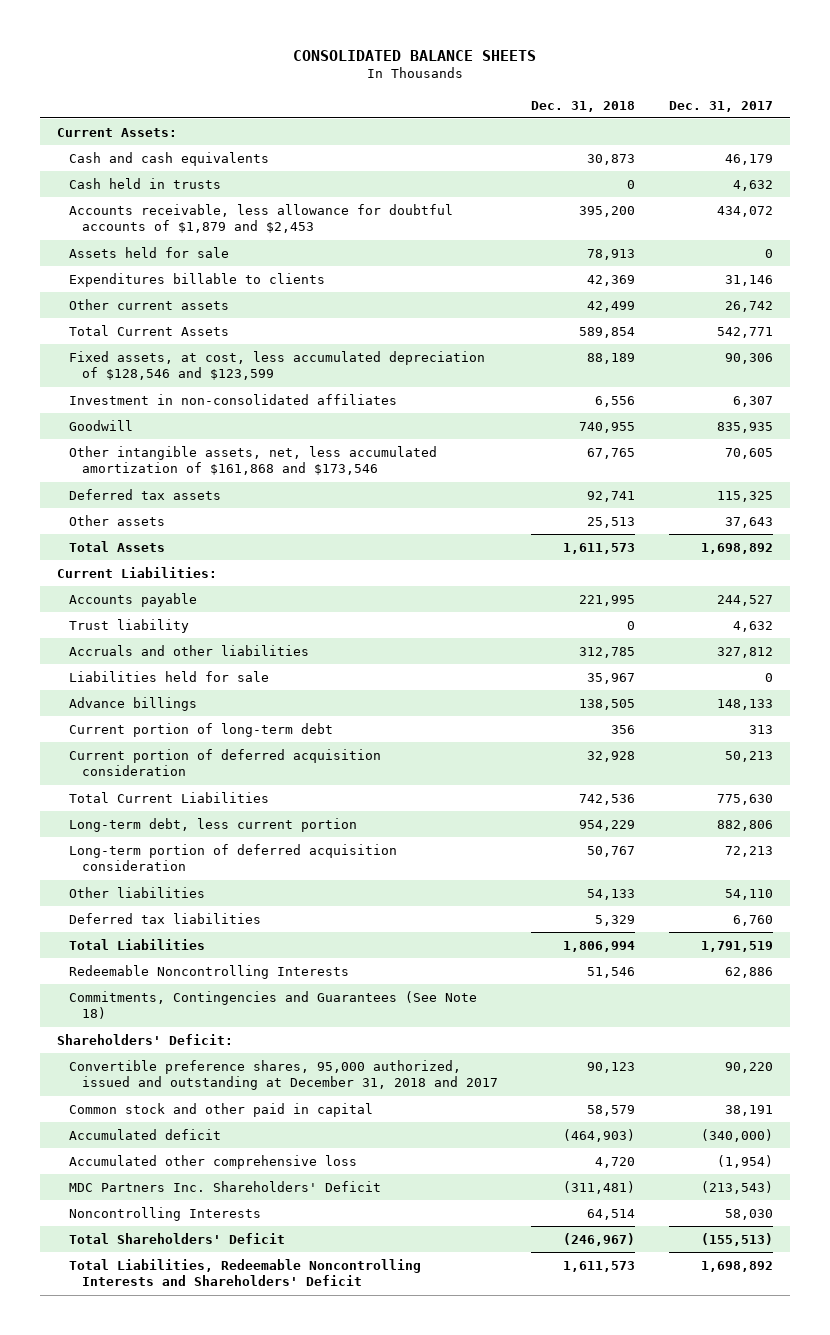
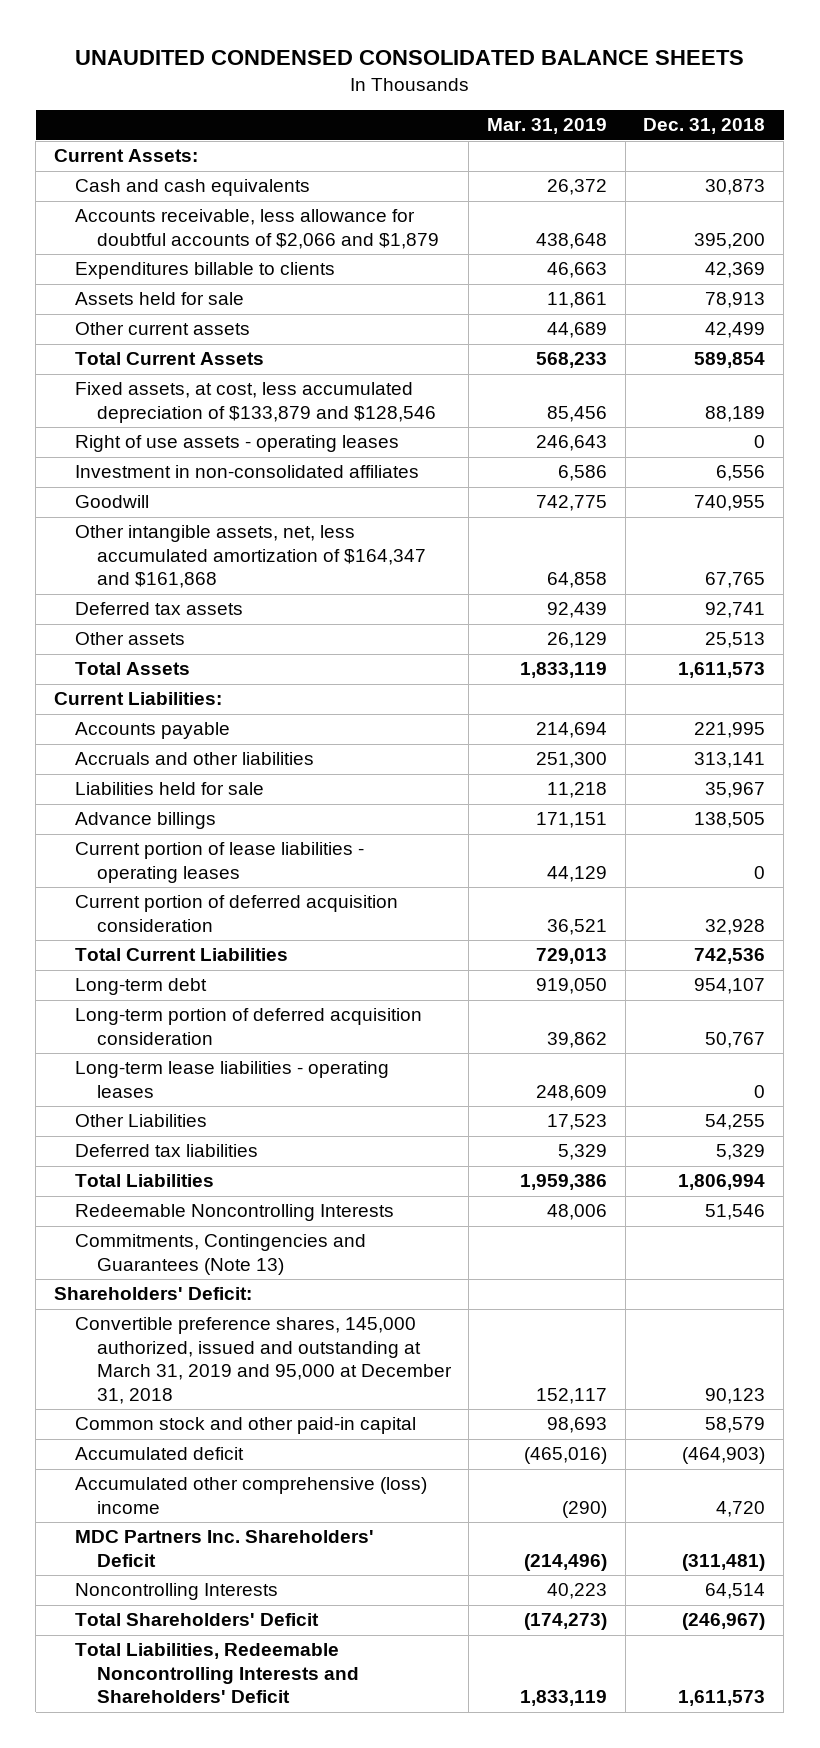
- CONSOLIDATED BALANCE SHEETS
+ UNAUDITED CONDENSED CONSOLIDATED BALANCE SHEETS
- | Dec. 31, 2018 | Dec. 31, 2017
+ | Mar. 31, 2019 | Dec. 31, 2018
- Cash held in trusts | 0 | 4,632
- Accounts receivable, less allowance for doubtful accounts of $1,879 and $2,453 | 395,200 | 434,072
+ Accounts receivable, less allowance for doubtful accounts of $2,066 and $1,879 | 438,648 | 395,200
moved down: Assets held for sale | 11,861 | 78,913
- Fixed assets, at cost, less accumulated depreciation of $128,546 and $123,599 | 88,189 | 90,306
+ Fixed assets, at cost, less accumulated depreciation of $133,879 and $128,546 | 85,456 | 88,189
+ Right of use assets - operating leases | 246,643 | 0
- Other intangible assets, net, less accumulated amortization of $161,868 and $173,546 | 67,765 | 70,605
+ Other intangible assets, net, less accumulated amortization of $164,347 and $161,868 | 64,858 | 67,765
- Trust liability | 0 | 4,632
- Accruals and other liabilities | 312,785 | 327,812
+ Accruals and other liabilities | 251,300 | 313,141
- Current portion of long-term debt | 356 | 313
+ Current portion of lease liabilities - operating leases | 44,129 | 0
- Long-term debt, less current portion | 954,229 | 882,806
+ Long-term debt | 919,050 | 954,107
- Other liabilities | 54,133 | 54,110
+ Long-term lease liabilities - operating leases | 248,609 | 0
+ Other Liabilities | 17,523 | 54,255
- Commitments, Contingencies and Guarantees (See Note 18)
+ Commitments, Contingencies and Guarantees (Note 13)
- Convertible preference shares, 95,000 authorized, issued and outstanding at December 31, 2018 and 2017 | 90,123 | 90,220
- Common stock and other paid in capital | 58,579 | 38,191
+ Convertible preference shares, 145,000 authorized, issued and outstanding at March 31, 2019 and 95,000 at December 31, 2018 | 152,117 | 90,123
+ Common stock and other paid-in capital | 98,693 | 58,579
- Accumulated other comprehensive loss | 4,720 | (1,954)
+ Accumulated other comprehensive (loss) income | (290) | 4,720

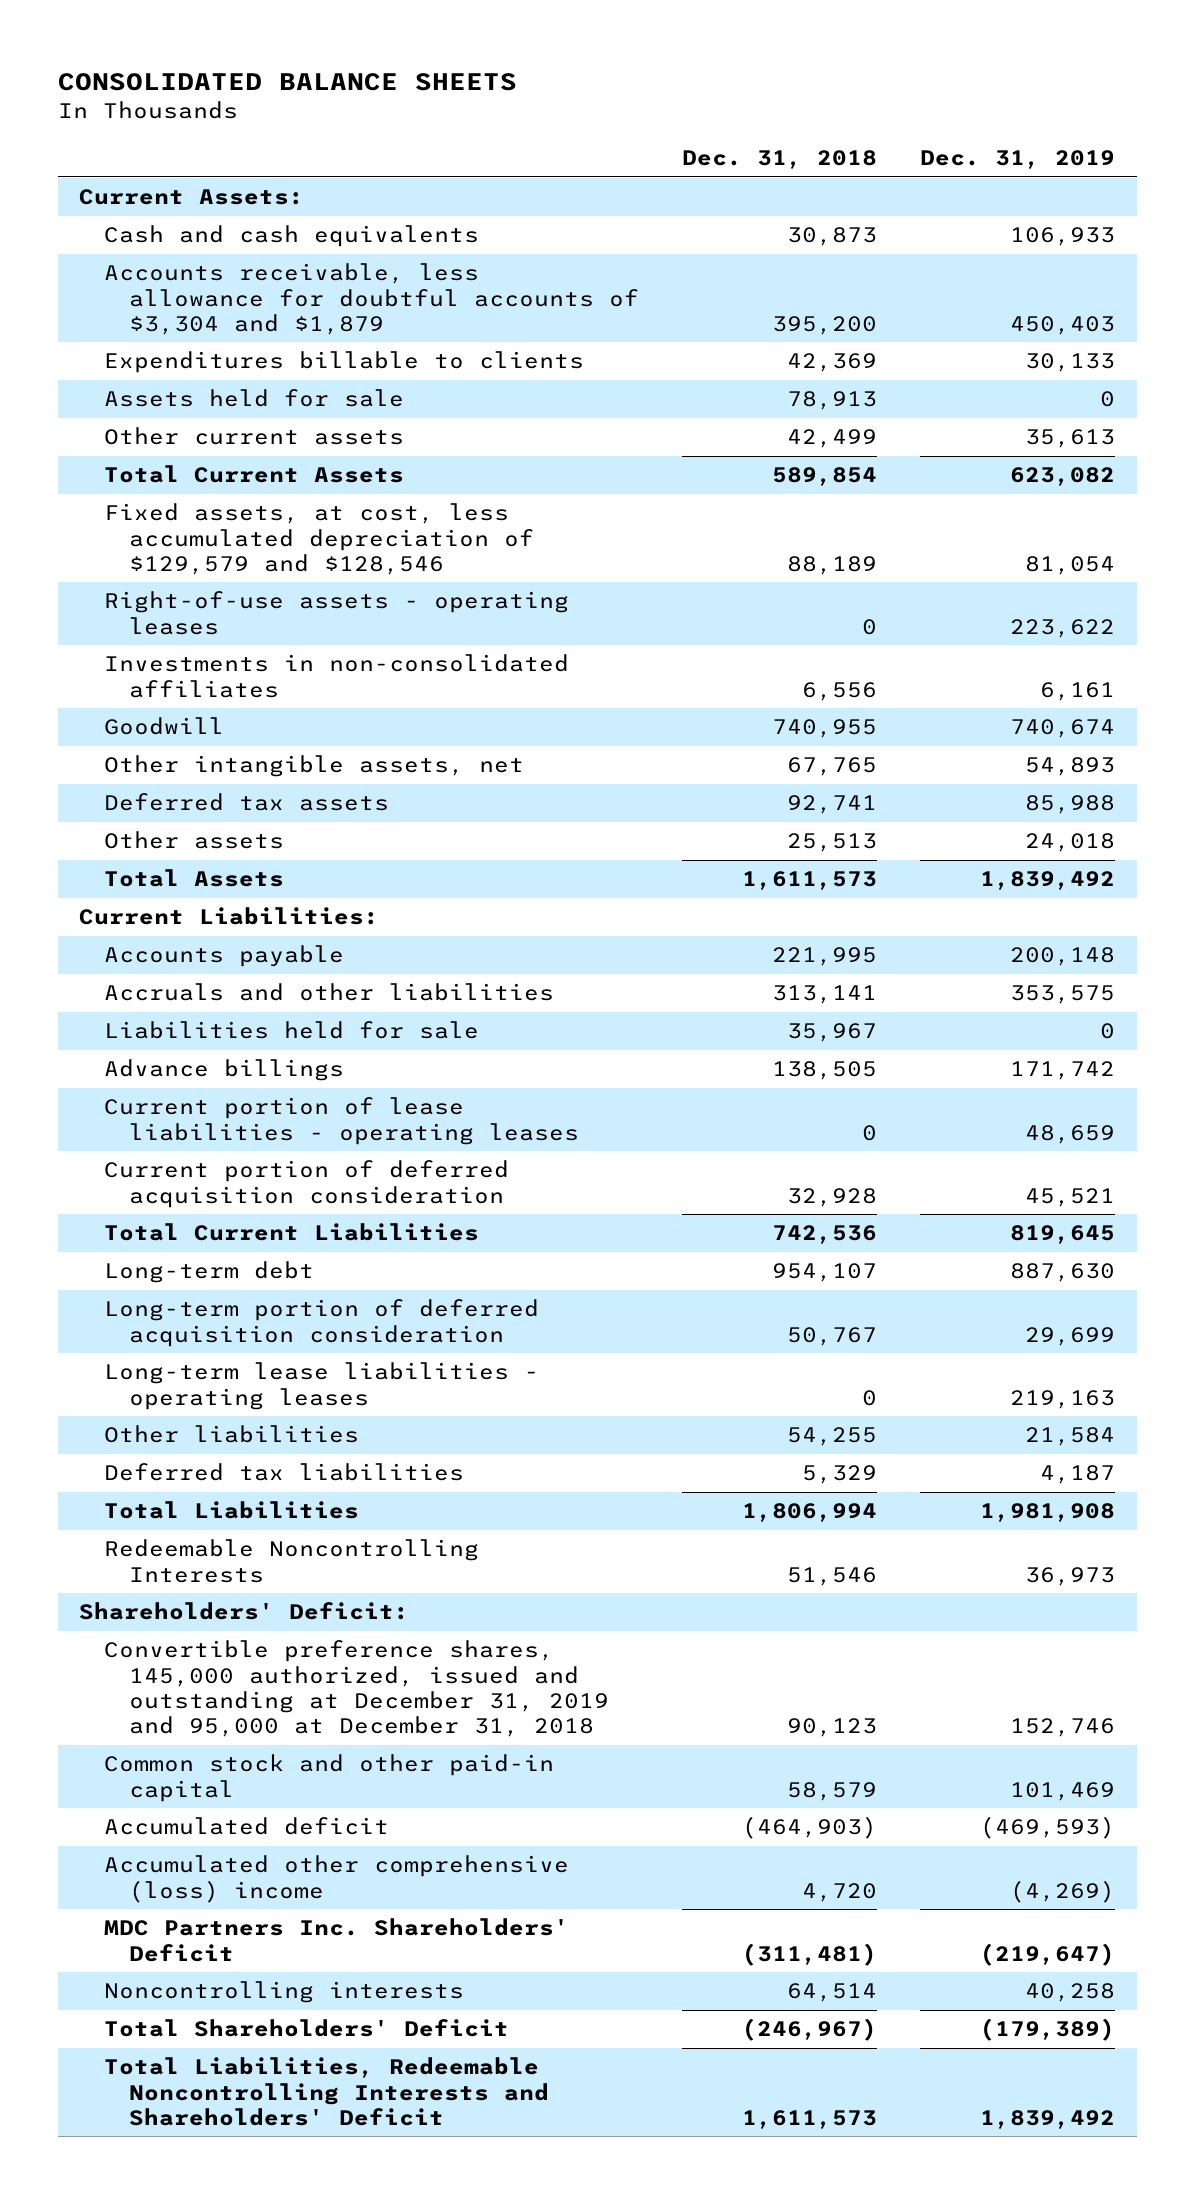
- UNAUDITED CONDENSED CONSOLIDATED BALANCE SHEETS
+ CONSOLIDATED BALANCE SHEETS
- | Mar. 31, 2019 | Dec. 31, 2018
+ | Dec. 31, 2018 | Dec. 31, 2019
- Accounts receivable, less allowance for doubtful accounts of $2,066 and $1,879 | 438,648 | 395,200
+ Accounts receivable, less allowance for doubtful accounts of $3,304 and $1,879 | 395,200 | 450,403
- Fixed assets, at cost, less accumulated depreciation of $133,879 and $128,546 | 85,456 | 88,189
- Right of use assets - operating leases | 246,643 | 0
- Investment in non-consolidated affiliates | 6,586 | 6,556
+ Fixed assets, at cost, less accumulated depreciation of $129,579 and $128,546 | 88,189 | 81,054
+ Right-of-use assets - operating leases | 0 | 223,622
+ Investments in non-consolidated affiliates | 6,556 | 6,161
- Other intangible assets, net, less accumulated amortization of $164,347 and $161,868 | 64,858 | 67,765
+ Other intangible assets, net | 67,765 | 54,893
- Other Liabilities | 17,523 | 54,255
+ Other liabilities | 54,255 | 21,584
- Commitments, Contingencies and Guarantees (Note 13)
- Convertible preference shares, 145,000 authorized, issued and outstanding at March 31, 2019 and 95,000 at December 31, 2018 | 152,117 | 90,123
+ Convertible preference shares, 145,000 authorized, issued and outstanding at December 31, 2019 and 95,000 at December 31, 2018 | 90,123 | 152,746
- Noncontrolling Interests | 40,223 | 64,514
+ Noncontrolling interests | 64,514 | 40,258

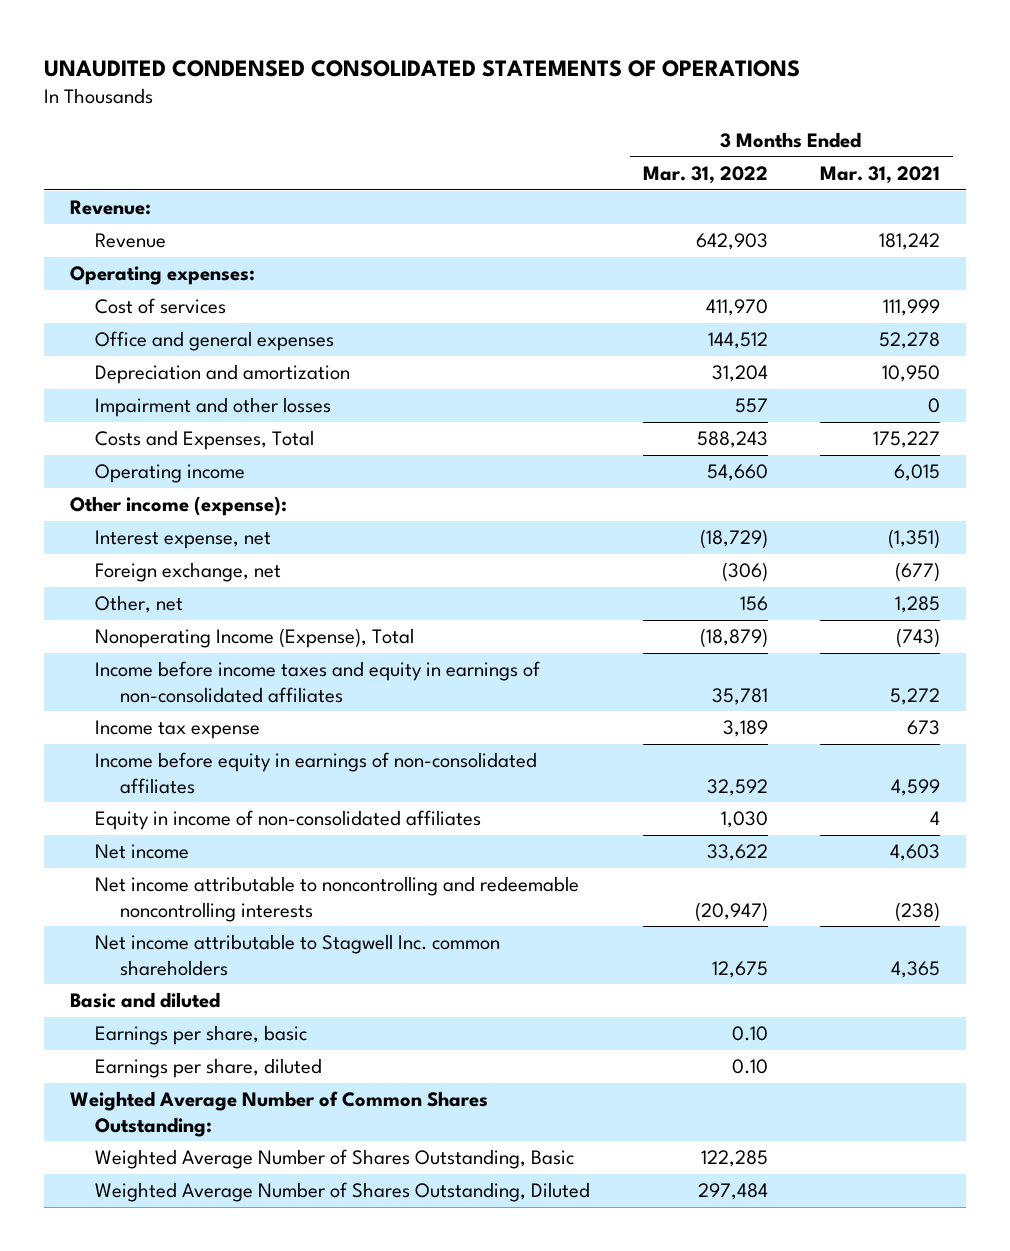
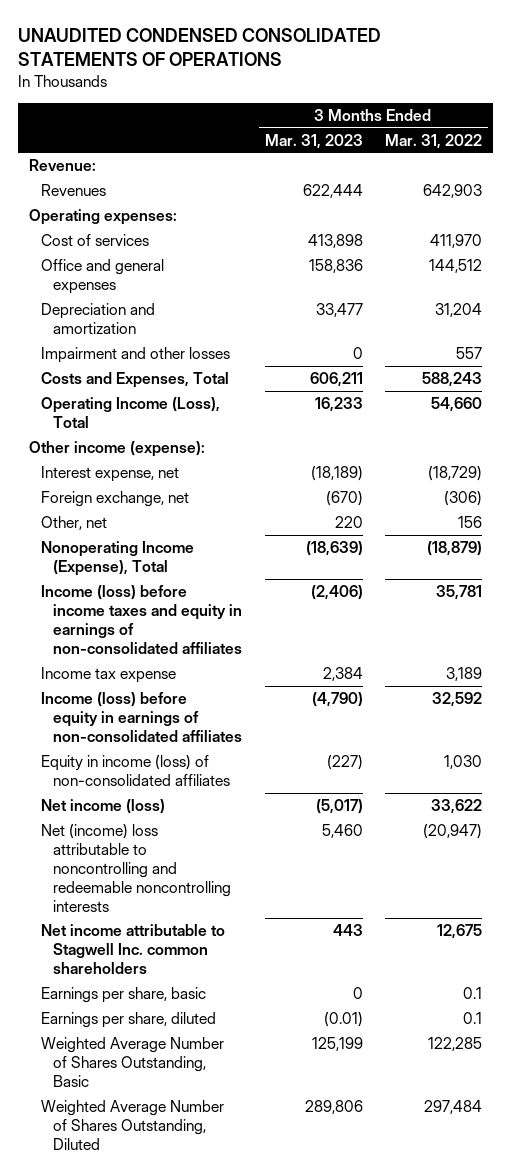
- | 3 Months Ended Mar. 31, 2022 | 3 Months Ended Mar. 31, 2021
+ | 3 Months Ended Mar. 31, 2023 | 3 Months Ended Mar. 31, 2022
- Revenue | 642,903 | 181,242
+ Revenues | 622,444 | 642,903
- Operating income | 54,660 | 6,015
+ Operating Income (Loss), Total | 16,233 | 54,660
- Income before income taxes and equity in earnings of non-consolidated affiliates | 35,781 | 5,272
+ Income (loss) before income taxes and equity in earnings of non-consolidated affiliates | (2,406) | 35,781
- Income before equity in earnings of non-consolidated affiliates | 32,592 | 4,599
- Equity in income of non-consolidated affiliates | 1,030 | 4
- Net income | 33,622 | 4,603
- Net income attributable to noncontrolling and redeemable noncontrolling interests | (20,947) | (238)
+ Income (loss) before equity in earnings of non-consolidated affiliates | (4,790) | 32,592
+ Equity in income (loss) of non-consolidated affiliates | (227) | 1,030
+ Net income (loss) | (5,017) | 33,622
+ Net (income) loss attributable to noncontrolling and redeemable noncontrolling interests | 5,460 | (20,947)
- Basic and diluted
- Earnings per share, basic | 0.10 |
- Earnings per share, diluted | 0.10 |
- Weighted Average Number of Common Shares Outstanding:
+ Earnings per share, basic | 0 | 0.1
+ Earnings per share, diluted | (0.01) | 0.1

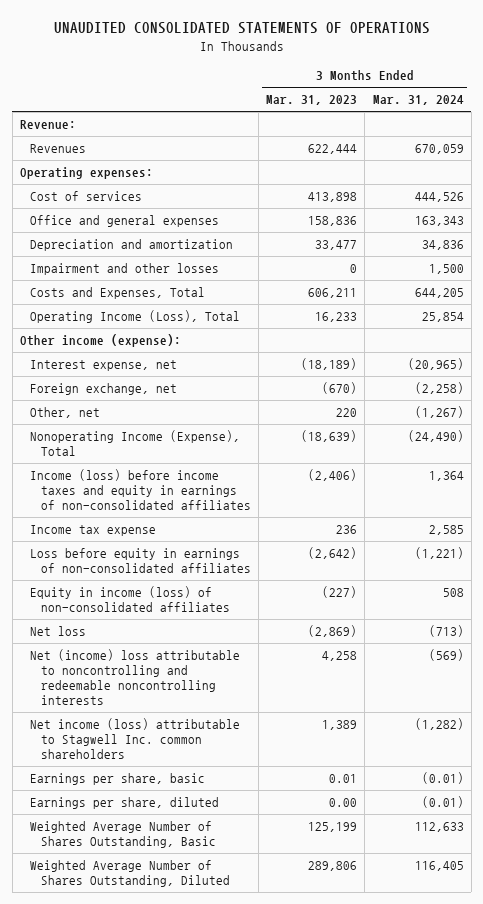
- UNAUDITED CONDENSED CONSOLIDATED STATEMENTS OF OPERATIONS
+ UNAUDITED CONSOLIDATED STATEMENTS OF OPERATIONS
- | 3 Months Ended Mar. 31, 2023 | 3 Months Ended Mar. 31, 2022
+ | 3 Months Ended Mar. 31, 2023 | 3 Months Ended Mar. 31, 2024
- Income tax expense | 2,384 | 3,189
- Income (loss) before equity in earnings of non-consolidated affiliates | (4,790) | 32,592
+ Income tax expense | 236 | 2,585
+ Loss before equity in earnings of non-consolidated affiliates | (2,642) | (1,221)
- Net income (loss) | (5,017) | 33,622
- Net (income) loss attributable to noncontrolling and redeemable noncontrolling interests | 5,460 | (20,947)
- Net income attributable to Stagwell Inc. common shareholders | 443 | 12,675
- Earnings per share, basic | 0 | 0.1
- Earnings per share, diluted | (0.01) | 0.1
+ Net loss | (2,869) | (713)
+ Net (income) loss attributable to noncontrolling and redeemable noncontrolling interests | 4,258 | (569)
+ Net income (loss) attributable to Stagwell Inc. common shareholders | 1,389 | (1,282)
+ Earnings per share, basic | 0.01 | (0.01)
+ Earnings per share, diluted | 0.00 | (0.01)

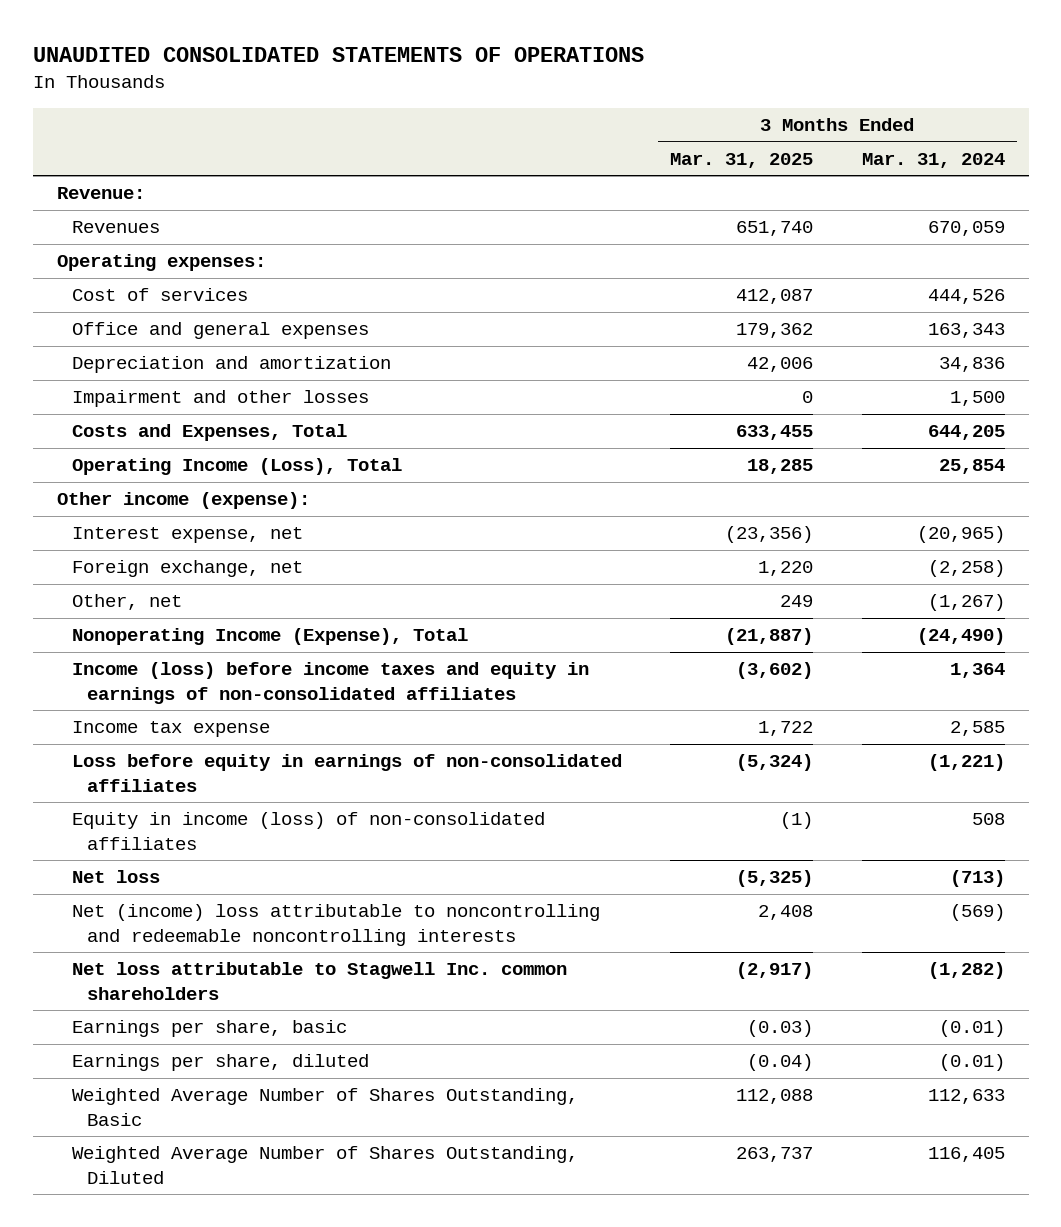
- | 3 Months Ended Mar. 31, 2023 | 3 Months Ended Mar. 31, 2024
+ | 3 Months Ended Mar. 31, 2025 | 3 Months Ended Mar. 31, 2024
- Net income (loss) attributable to Stagwell Inc. common shareholders | 1,389 | (1,282)
+ Net loss attributable to Stagwell Inc. common shareholders | (2,917) | (1,282)

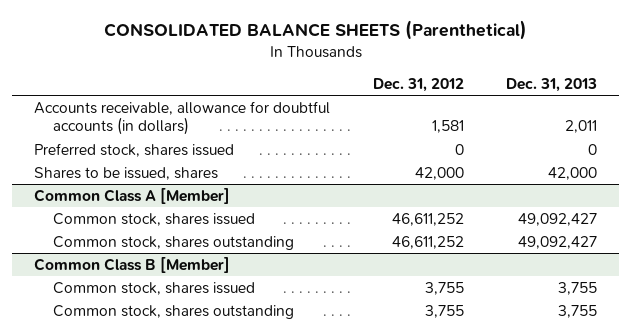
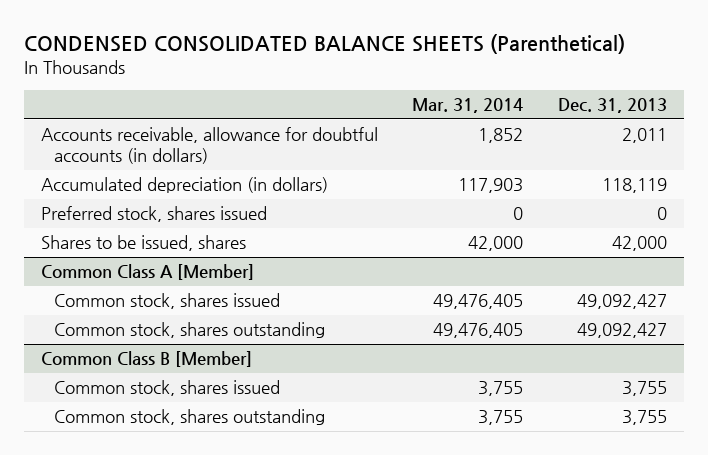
- CONSOLIDATED BALANCE SHEETS (Parenthetical)
+ CONDENSED CONSOLIDATED BALANCE SHEETS (Parenthetical)
- | Dec. 31, 2012 | Dec. 31, 2013
+ | Mar. 31, 2014 | Dec. 31, 2013
+ Accumulated depreciation (in dollars) | 117,903 | 118,119

